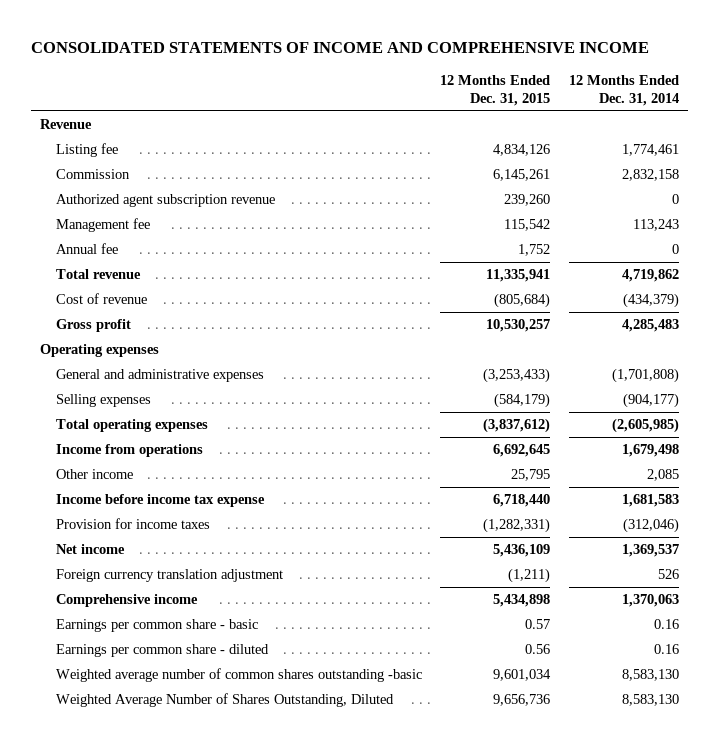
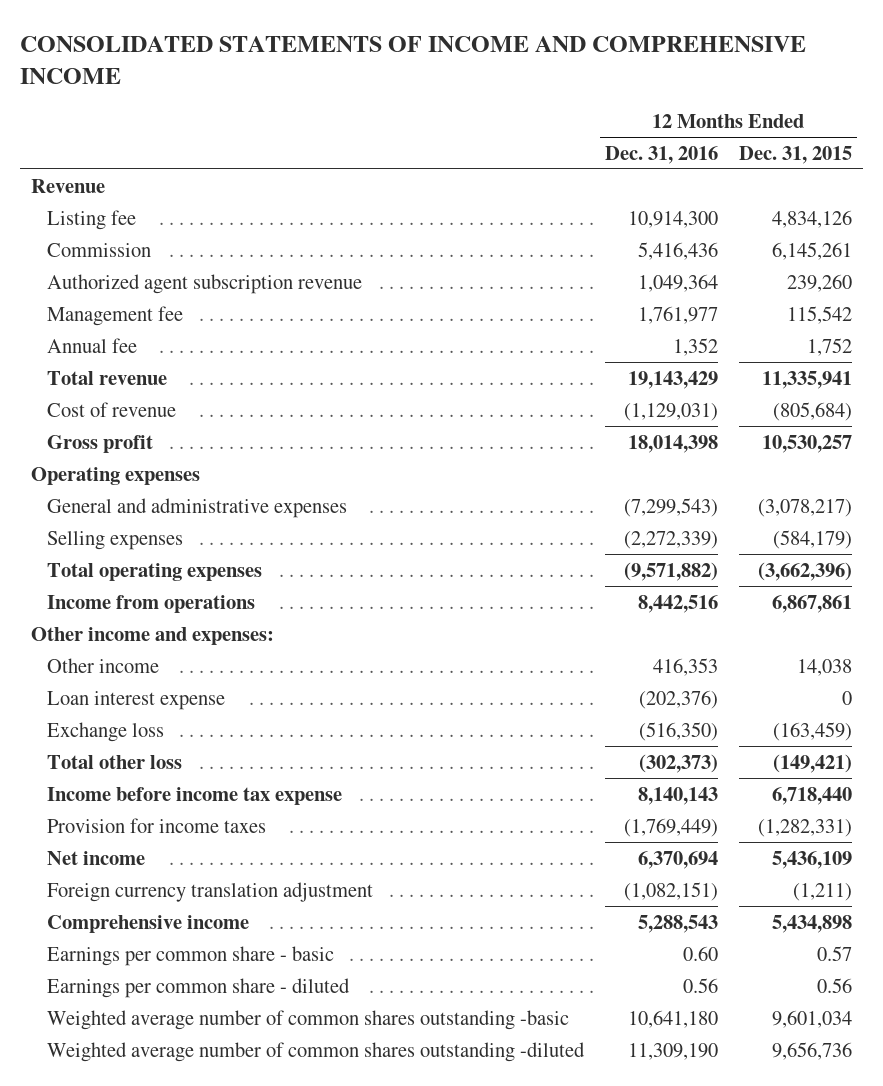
- | 12 Months Ended Dec. 31, 2015 | 12 Months Ended Dec. 31, 2014
+ | 12 Months Ended Dec. 31, 2016 | 12 Months Ended Dec. 31, 2015
- General and administrative expenses | (3,253,433) | (1,701,808)
+ General and administrative expenses | (7,299,543) | (3,078,217)
- Total operating expenses | (3,837,612) | (2,605,985)
- Income from operations | 6,692,645 | 1,679,498
- Other income | 25,795 | 2,085
+ Total operating expenses | (9,571,882) | (3,662,396)
+ Income from operations | 8,442,516 | 6,867,861
+ Other income and expenses:
+ Other income | 416,353 | 14,038
+ Loan interest expense | (202,376) | 0
+ Exchange loss | (516,350) | (163,459)
+ Total other loss | (302,373) | (149,421)
- Weighted Average Number of Shares Outstanding, Diluted | 9,656,736 | 8,583,130
+ Weighted average number of common shares outstanding -diluted | 11,309,190 | 9,656,736

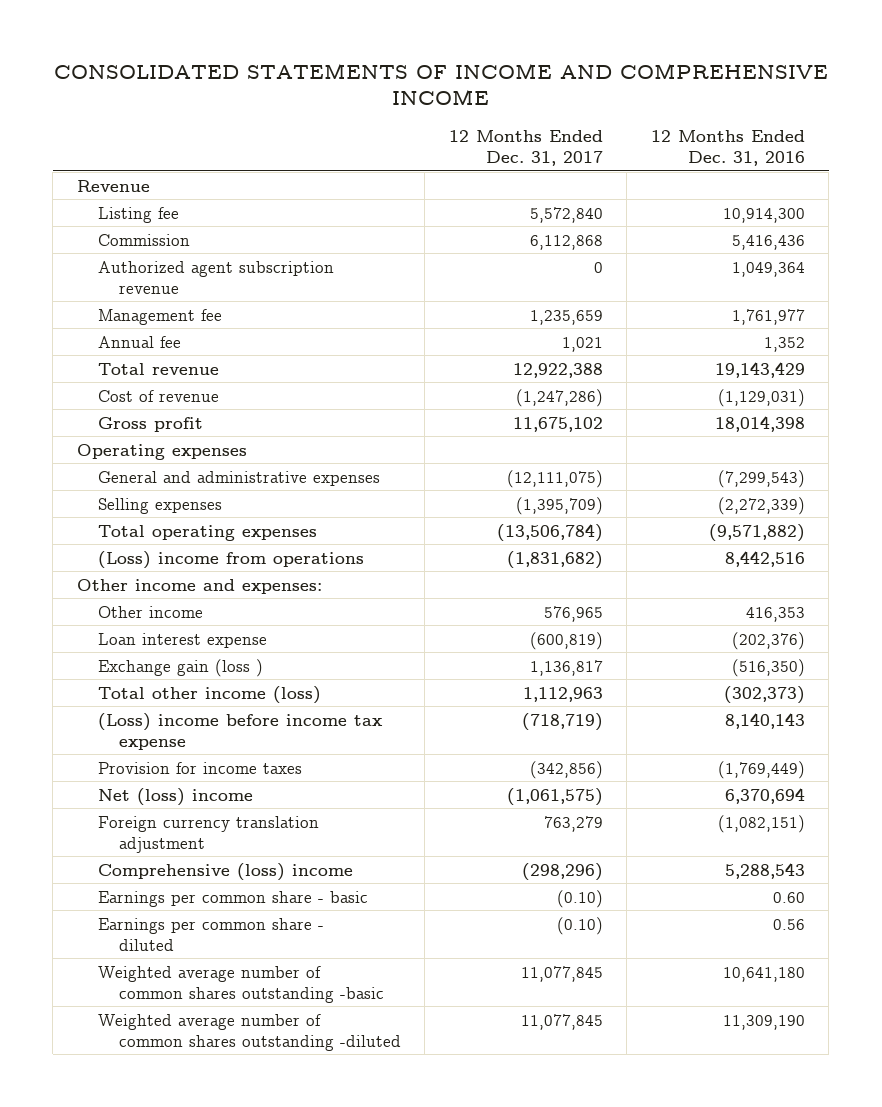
- | 12 Months Ended Dec. 31, 2016 | 12 Months Ended Dec. 31, 2015
+ | 12 Months Ended Dec. 31, 2017 | 12 Months Ended Dec. 31, 2016
- Income from operations | 8,442,516 | 6,867,861
+ (Loss) income from operations | (1,831,682) | 8,442,516
- Exchange loss | (516,350) | (163,459)
- Total other loss | (302,373) | (149,421)
- Income before income tax expense | 8,140,143 | 6,718,440
+ Exchange gain (loss ) | 1,136,817 | (516,350)
+ Total other income (loss) | 1,112,963 | (302,373)
+ (Loss) income before income tax expense | (718,719) | 8,140,143
- Net income | 6,370,694 | 5,436,109
+ Net (loss) income | (1,061,575) | 6,370,694
- Comprehensive income | 5,288,543 | 5,434,898
+ Comprehensive (loss) income | (298,296) | 5,288,543

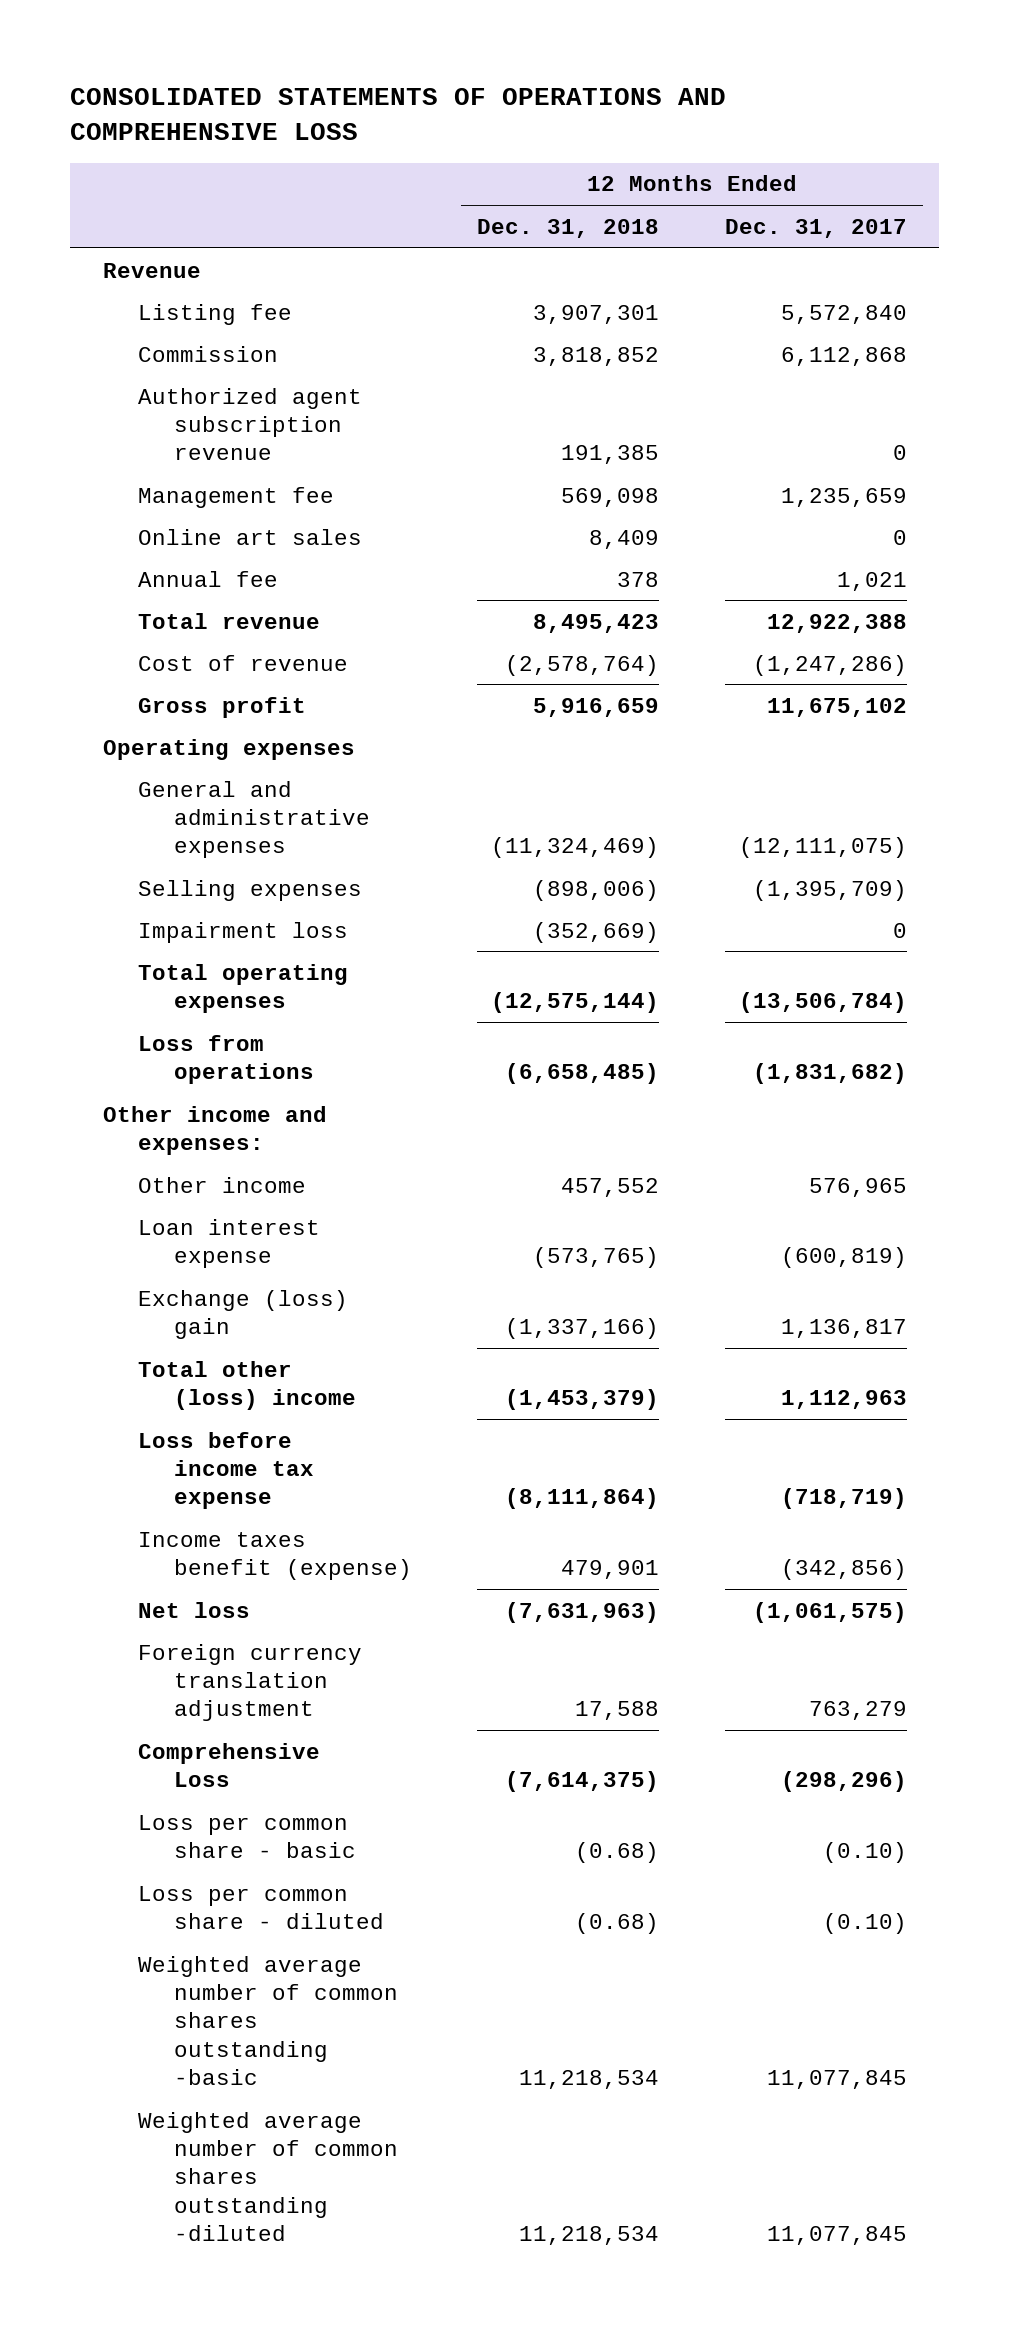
- CONSOLIDATED STATEMENTS OF INCOME AND COMPREHENSIVE INCOME
+ CONSOLIDATED STATEMENTS OF OPERATIONS AND COMPREHENSIVE LOSS
- | 12 Months Ended Dec. 31, 2017 | 12 Months Ended Dec. 31, 2016
+ | 12 Months Ended Dec. 31, 2018 | 12 Months Ended Dec. 31, 2017
+ Online art sales | 8,409 | 0
+ Impairment loss | (352,669) | 0
- (Loss) income from operations | (1,831,682) | 8,442,516
+ Loss from operations | (6,658,485) | (1,831,682)
- Exchange gain (loss ) | 1,136,817 | (516,350)
- Total other income (loss) | 1,112,963 | (302,373)
- (Loss) income before income tax expense | (718,719) | 8,140,143
- Provision for income taxes | (342,856) | (1,769,449)
- Net (loss) income | (1,061,575) | 6,370,694
+ Exchange (loss) gain | (1,337,166) | 1,136,817
+ Total other (loss) income | (1,453,379) | 1,112,963
+ Loss before income tax expense | (8,111,864) | (718,719)
+ Income taxes benefit (expense) | 479,901 | (342,856)
+ Net loss | (7,631,963) | (1,061,575)
- Comprehensive (loss) income | (298,296) | 5,288,543
- Earnings per common share - basic | (0.10) | 0.60
- Earnings per common share - diluted | (0.10) | 0.56
+ Comprehensive Loss | (7,614,375) | (298,296)
+ Loss per common share - basic | (0.68) | (0.10)
+ Loss per common share - diluted | (0.68) | (0.10)

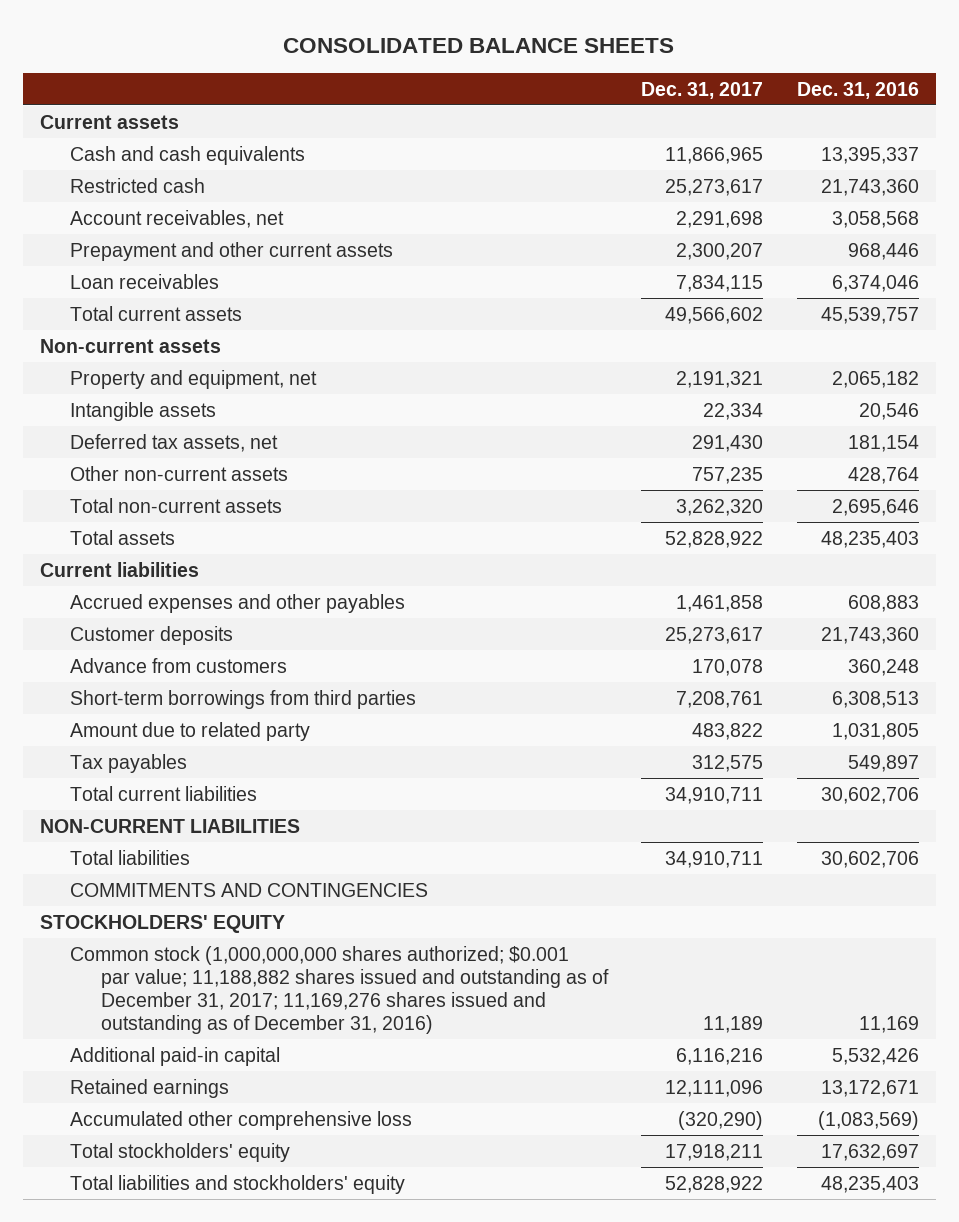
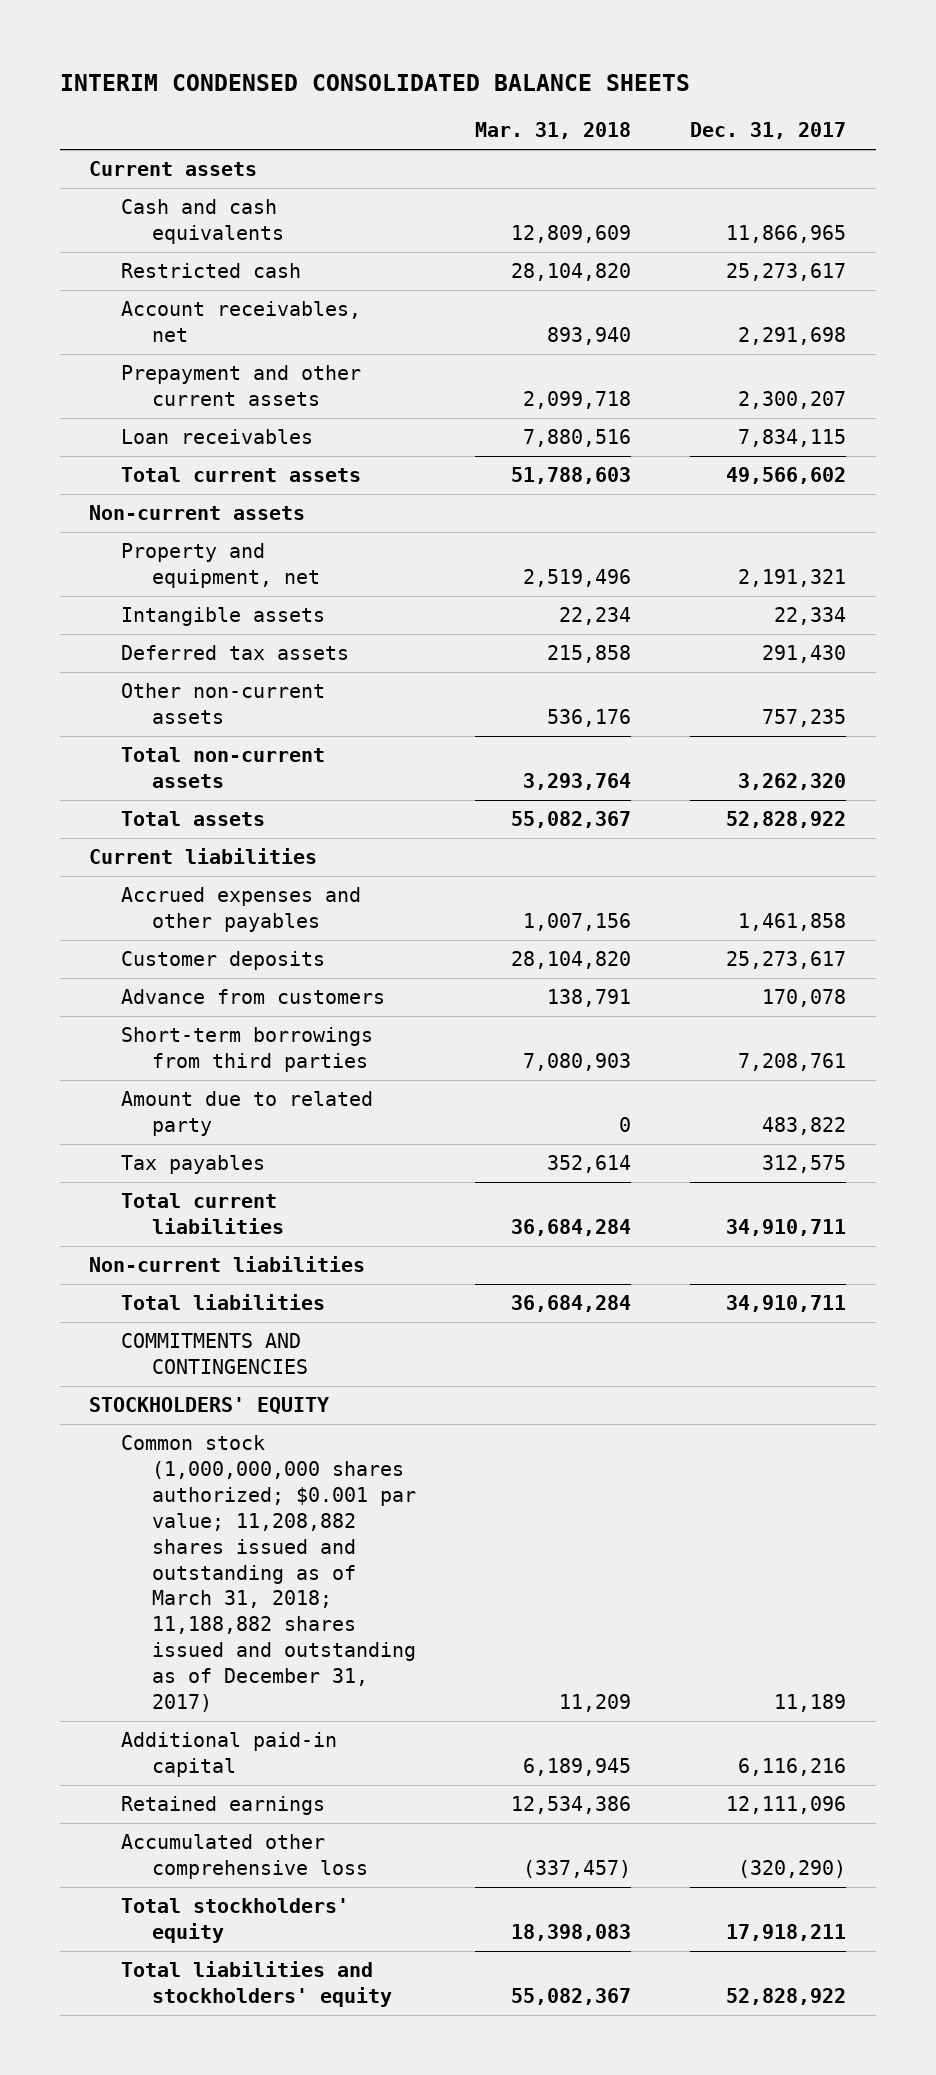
- CONSOLIDATED BALANCE SHEETS
+ INTERIM CONDENSED CONSOLIDATED BALANCE SHEETS
- | Dec. 31, 2017 | Dec. 31, 2016
+ | Mar. 31, 2018 | Dec. 31, 2017
- Deferred tax assets, net | 291,430 | 181,154
+ Deferred tax assets | 215,858 | 291,430
- NON-CURRENT LIABILITIES
+ Non-current liabilities
- Common stock (1,000,000,000 shares authorized; $0.001 par value; 11,188,882 shares issued and outstanding as of December 31, 2017; 11,169,276 shares issued and outstanding as of December 31, 2016) | 11,189 | 11,169
+ Common stock (1,000,000,000 shares authorized; $0.001 par value; 11,208,882 shares issued and outstanding as of March 31, 2018; 11,188,882 shares issued and outstanding as of December 31, 2017) | 11,209 | 11,189

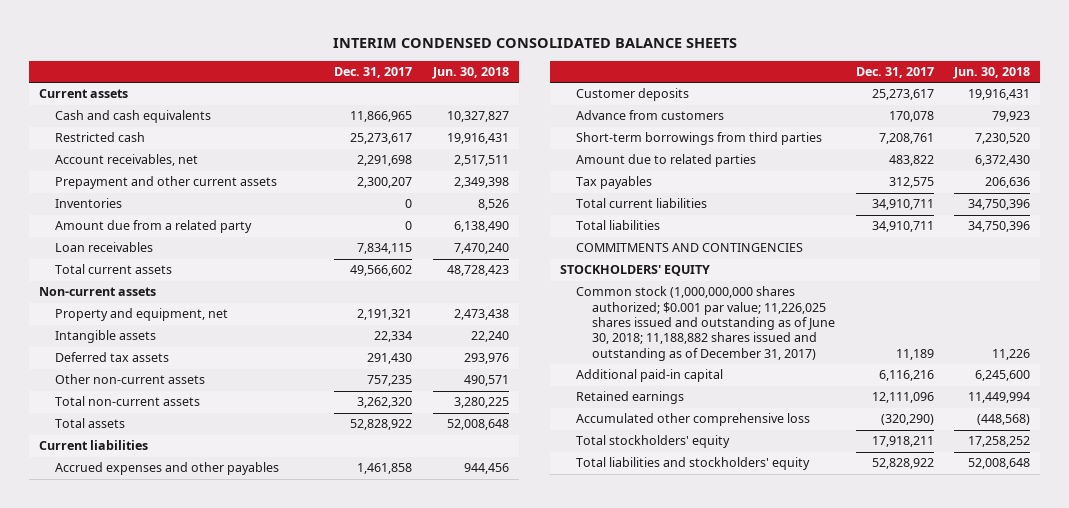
- | Mar. 31, 2018 | Dec. 31, 2017
+ | Dec. 31, 2017 | Jun. 30, 2018
+ Inventories | 0 | 8,526
+ Amount due from a related party | 0 | 6,138,490
- Amount due to related party | 0 | 483,822
+ Amount due to related parties | 483,822 | 6,372,430
- Non-current liabilities
- Common stock (1,000,000,000 shares authorized; $0.001 par value; 11,208,882 shares issued and outstanding as of March 31, 2018; 11,188,882 shares issued and outstanding as of December 31, 2017) | 11,209 | 11,189
+ Common stock (1,000,000,000 shares authorized; $0.001 par value; 11,226,025 shares issued and outstanding as of June 30, 2018; 11,188,882 shares issued and outstanding as of December 31, 2017) | 11,189 | 11,226

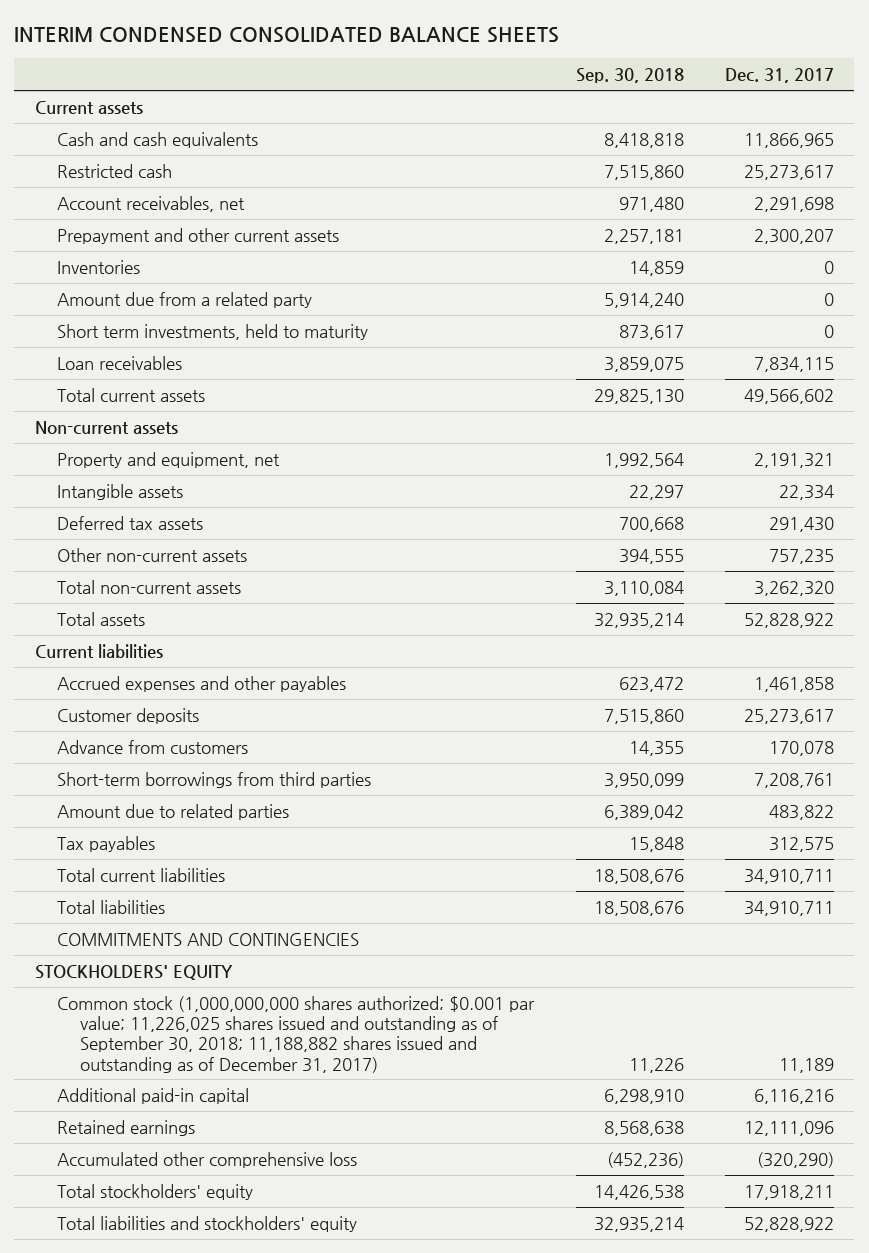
- | Dec. 31, 2017 | Jun. 30, 2018
+ | Sep. 30, 2018 | Dec. 31, 2017
+ Short term investments, held to maturity | 873,617 | 0
- Common stock (1,000,000,000 shares authorized; $0.001 par value; 11,226,025 shares issued and outstanding as of June 30, 2018; 11,188,882 shares issued and outstanding as of December 31, 2017) | 11,189 | 11,226
+ Common stock (1,000,000,000 shares authorized; $0.001 par value; 11,226,025 shares issued and outstanding as of September 30, 2018; 11,188,882 shares issued and outstanding as of December 31, 2017) | 11,226 | 11,189

